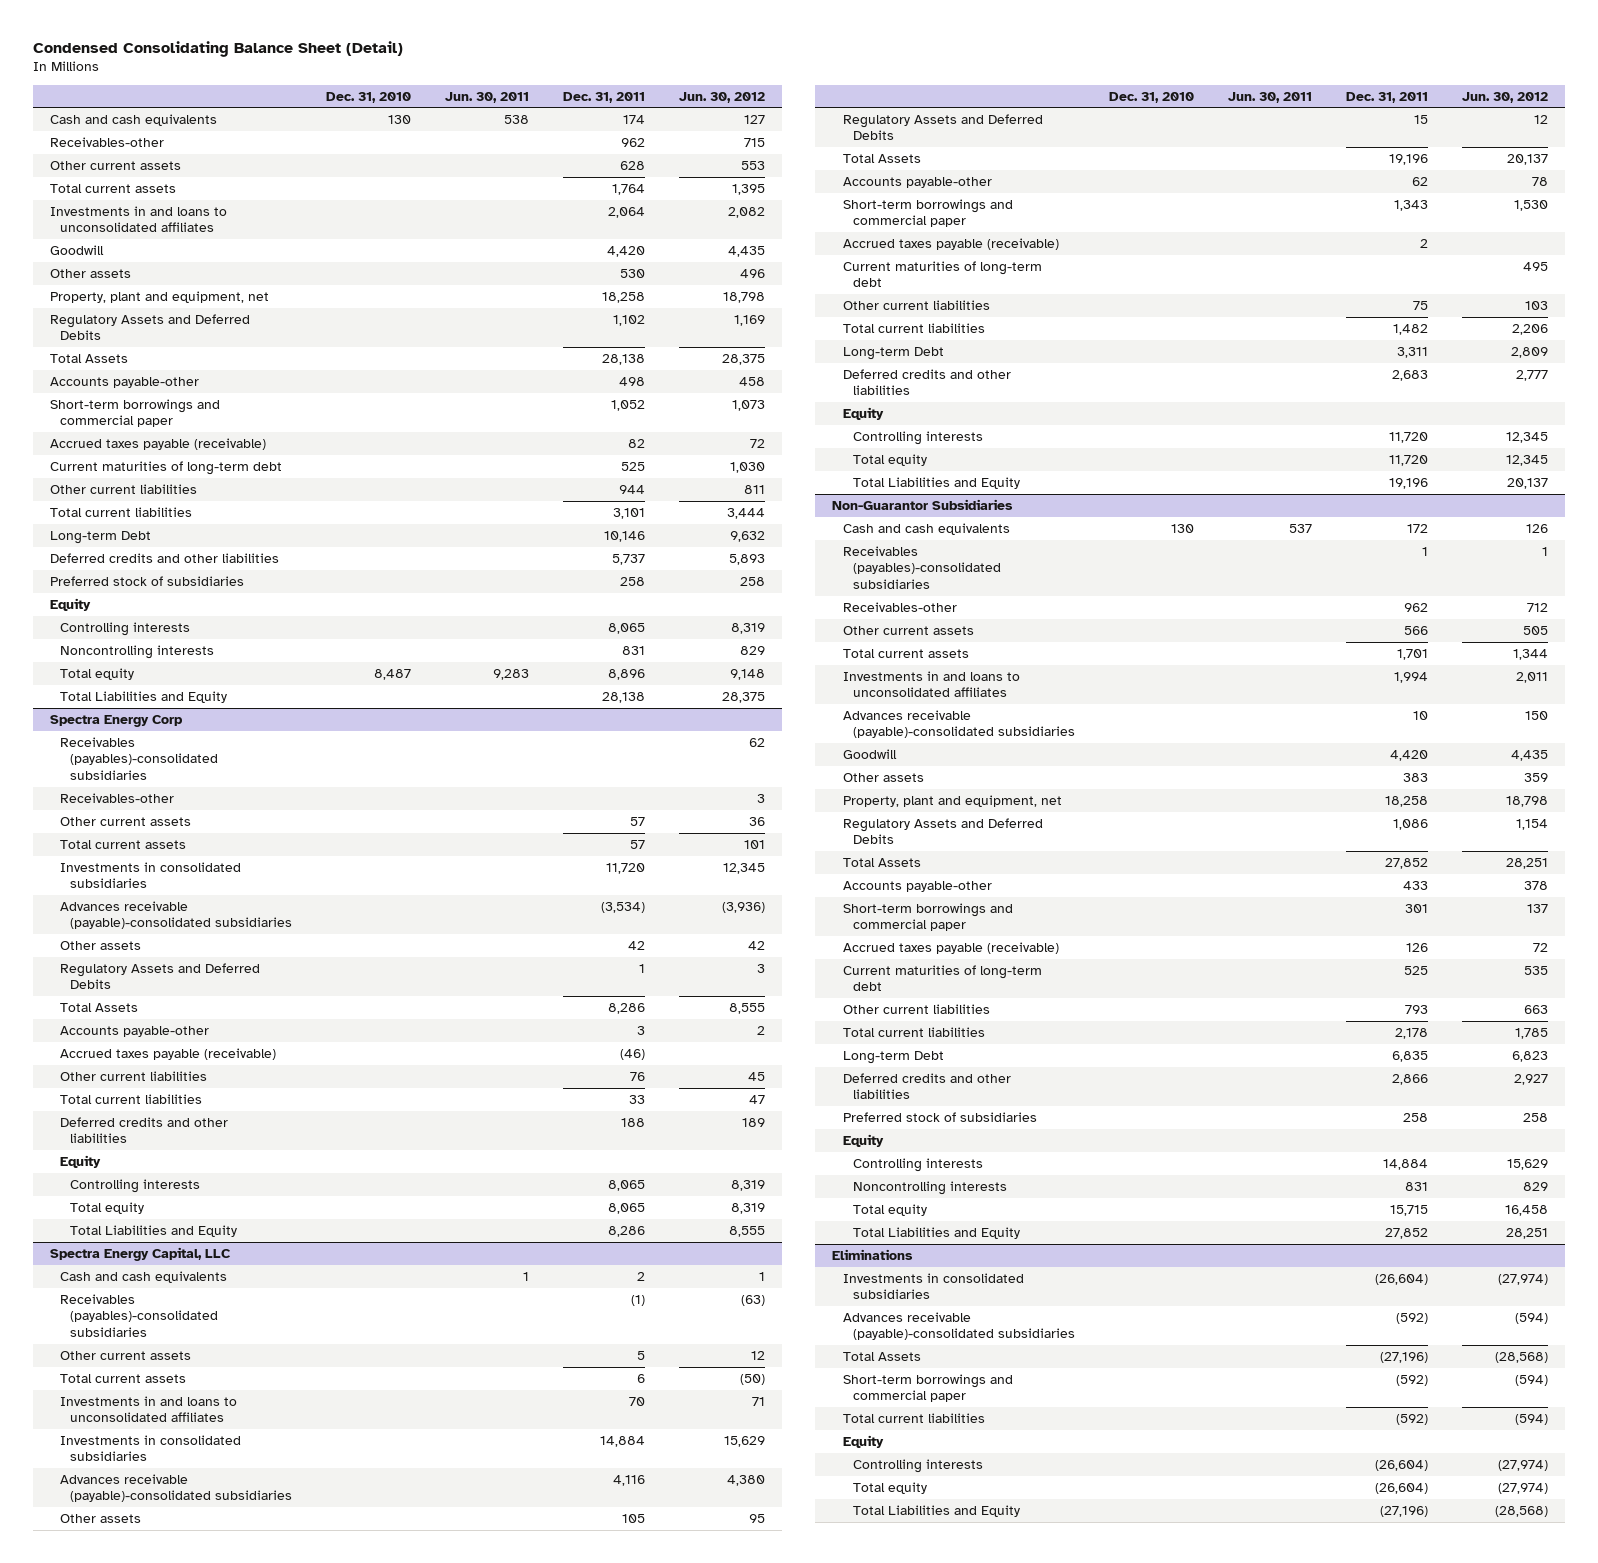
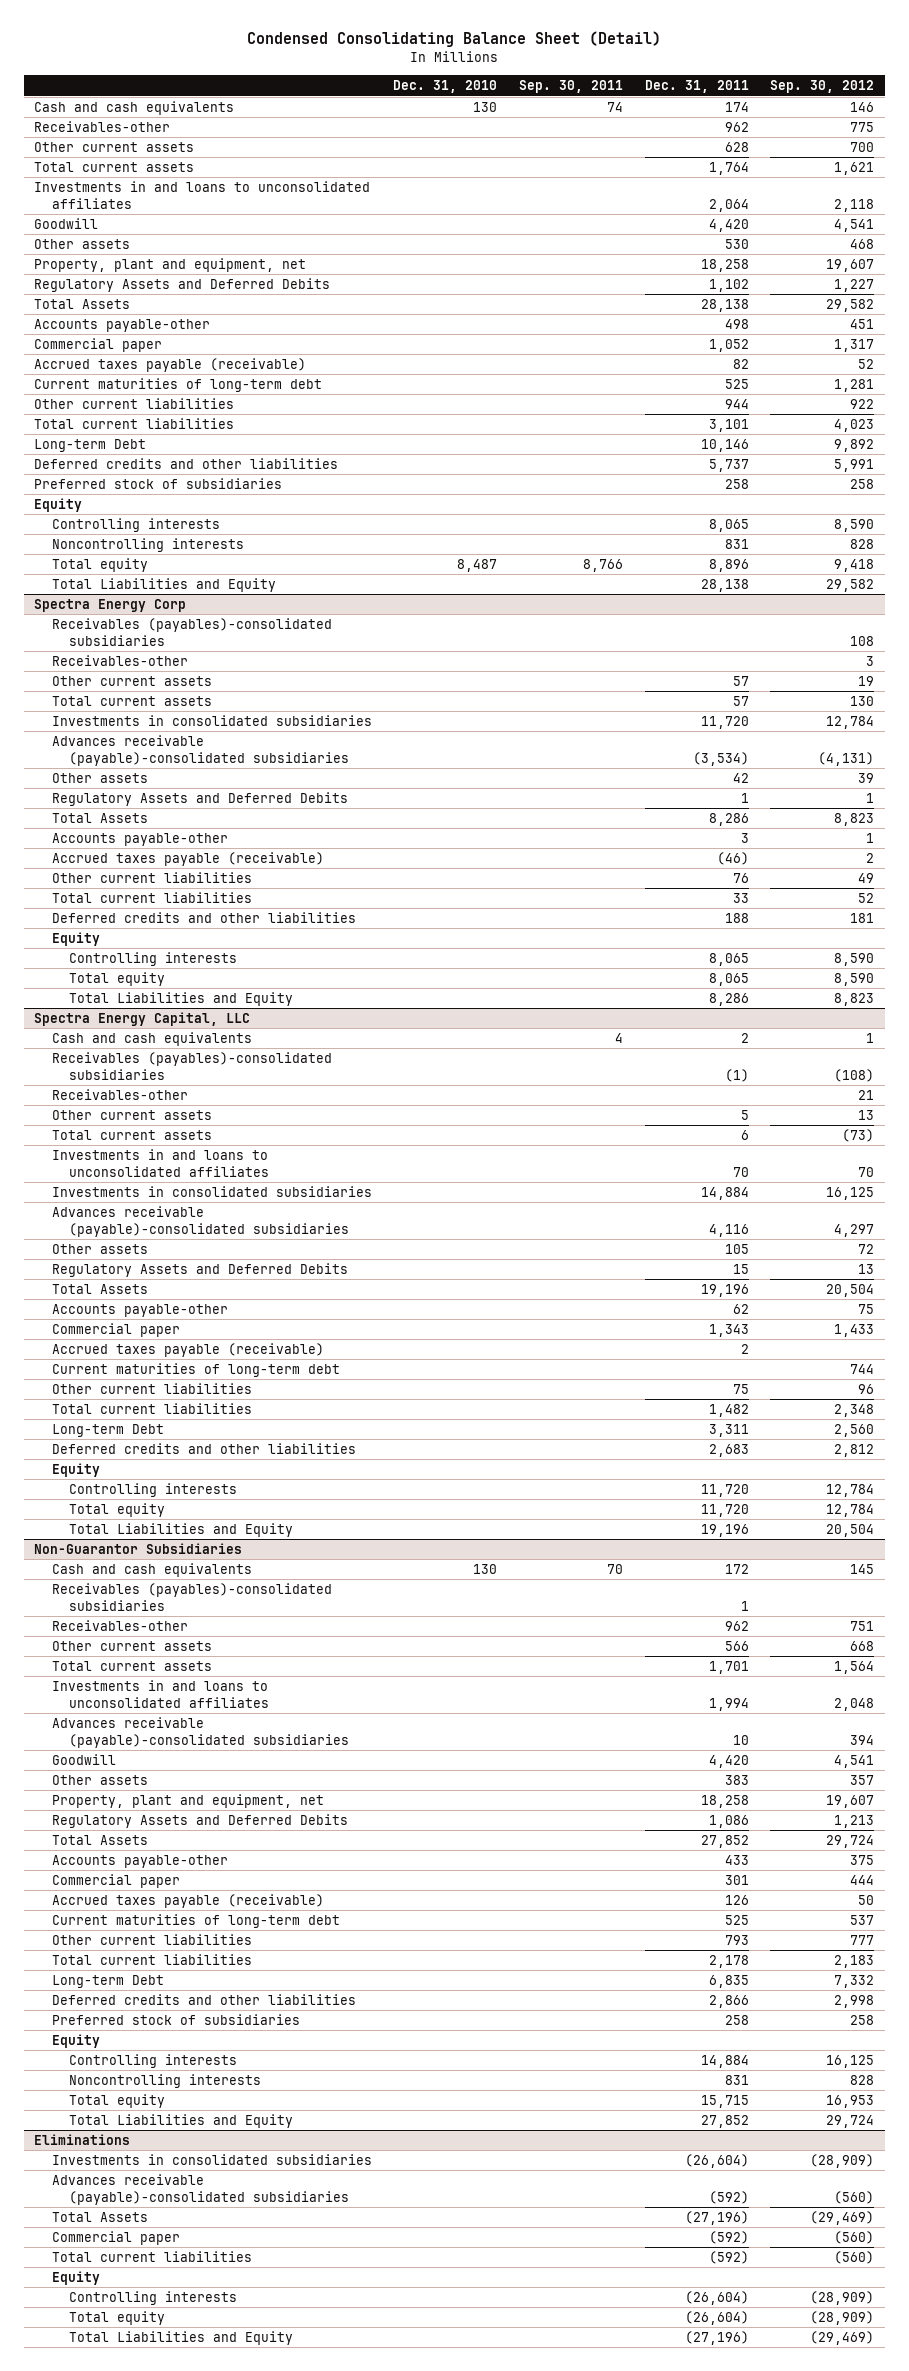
- | Dec. 31, 2010 | Jun. 30, 2011 | Dec. 31, 2011 | Jun. 30, 2012
+ | Dec. 31, 2010 | Sep. 30, 2011 | Dec. 31, 2011 | Sep. 30, 2012
- Short-term borrowings and commercial paper | | | 1,052 | 1,073
+ Commercial paper | | | 1,052 | 1,317
@ Spectra Energy Capital, LLC
+ Receivables-other | | | | 21
- Short-term borrowings and commercial paper | | | 1,343 | 1,530
+ Commercial paper | | | 1,343 | 1,433
@ Non-Guarantor Subsidiaries
- Short-term borrowings and commercial paper | | | 301 | 137
+ Commercial paper | | | 301 | 444
@ Eliminations
- Short-term borrowings and commercial paper | | | (592) | (594)
+ Commercial paper | | | (592) | (560)

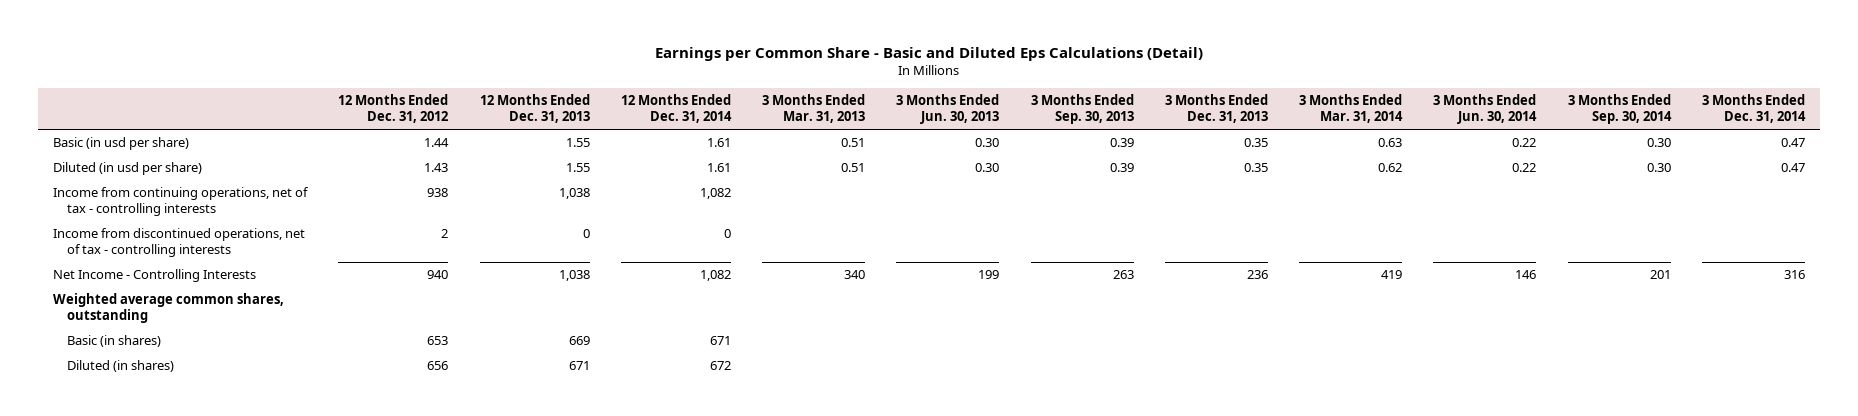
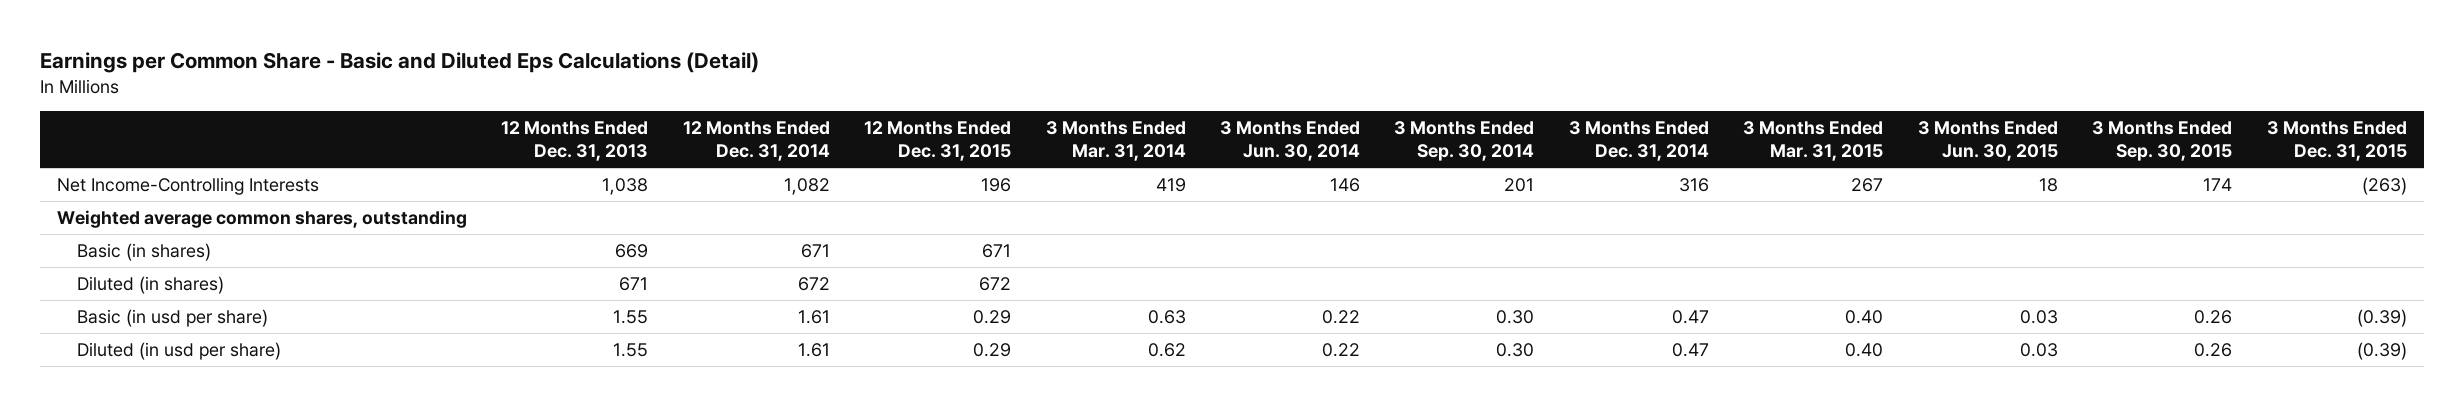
- | 12 Months Ended Dec. 31, 2012 | 12 Months Ended Dec. 31, 2013 | 12 Months Ended Dec. 31, 2014 | 3 Months Ended Mar. 31, 2013 | 3 Months Ended Jun. 30, 2013 | 3 Months Ended Sep. 30, 2013 | 3 Months Ended Dec. 31, 2013 | 3 Months Ended Mar. 31, 2014 | 3 Months Ended Jun. 30, 2014 | 3 Months Ended Sep. 30, 2014 | 3 Months Ended Dec. 31, 2014
+ | 12 Months Ended Dec. 31, 2013 | 12 Months Ended Dec. 31, 2014 | 12 Months Ended Dec. 31, 2015 | 3 Months Ended Mar. 31, 2014 | 3 Months Ended Jun. 30, 2014 | 3 Months Ended Sep. 30, 2014 | 3 Months Ended Dec. 31, 2014 | 3 Months Ended Mar. 31, 2015 | 3 Months Ended Jun. 30, 2015 | 3 Months Ended Sep. 30, 2015 | 3 Months Ended Dec. 31, 2015
- Income from continuing operations, net of tax - controlling interests | 938 | 1,038 | 1,082 | | | | | | | |
- Income from discontinued operations, net of tax - controlling interests | 2 | 0 | 0 | | | | | | | |
- Net Income - Controlling Interests | 940 | 1,038 | 1,082 | 340 | 199 | 263 | 236 | 419 | 146 | 201 | 316
+ Net Income-Controlling Interests | 1,038 | 1,082 | 196 | 419 | 146 | 201 | 316 | 267 | 18 | 174 | (263)
moved down: Basic (in usd per share) | 1.55 | 1.61 | 0.29 | 0.63 | 0.22 | 0.30 | 0.47 | 0.40 | 0.03 | 0.26 | (0.39)
moved down: Diluted (in usd per share) | 1.55 | 1.61 | 0.29 | 0.62 | 0.22 | 0.30 | 0.47 | 0.40 | 0.03 | 0.26 | (0.39)

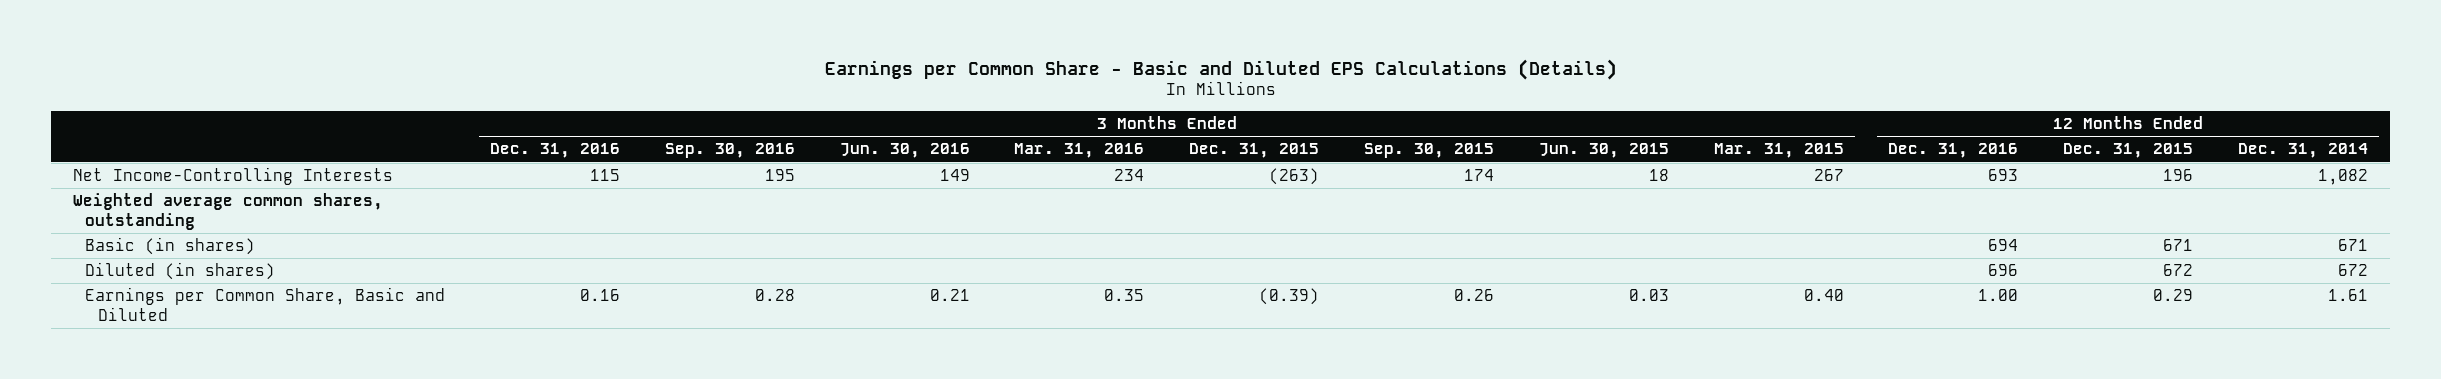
- Earnings per Common Share - Basic and Diluted Eps Calculations (Detail)
+ Earnings per Common Share - Basic and Diluted EPS Calculations (Details)
- | 12 Months Ended Dec. 31, 2013 | 12 Months Ended Dec. 31, 2014 | 12 Months Ended Dec. 31, 2015 | 3 Months Ended Mar. 31, 2014 | 3 Months Ended Jun. 30, 2014 | 3 Months Ended Sep. 30, 2014 | 3 Months Ended Dec. 31, 2014 | 3 Months Ended Mar. 31, 2015 | 3 Months Ended Jun. 30, 2015 | 3 Months Ended Sep. 30, 2015 | 3 Months Ended Dec. 31, 2015
+ | 3 Months Ended Dec. 31, 2016 | 3 Months Ended Sep. 30, 2016 | 3 Months Ended Jun. 30, 2016 | 3 Months Ended Mar. 31, 2016 | 3 Months Ended Dec. 31, 2015 | 3 Months Ended Sep. 30, 2015 | 3 Months Ended Jun. 30, 2015 | 3 Months Ended Mar. 31, 2015 | 12 Months Ended Dec. 31, 2016 | 12 Months Ended Dec. 31, 2015 | 12 Months Ended Dec. 31, 2014
- Basic (in usd per share) | 1.55 | 1.61 | 0.29 | 0.63 | 0.22 | 0.30 | 0.47 | 0.40 | 0.03 | 0.26 | (0.39)
- Diluted (in usd per share) | 1.55 | 1.61 | 0.29 | 0.62 | 0.22 | 0.30 | 0.47 | 0.40 | 0.03 | 0.26 | (0.39)
+ Earnings per Common Share, Basic and Diluted | 0.16 | 0.28 | 0.21 | 0.35 | (0.39) | 0.26 | 0.03 | 0.40 | 1.00 | 0.29 | 1.61

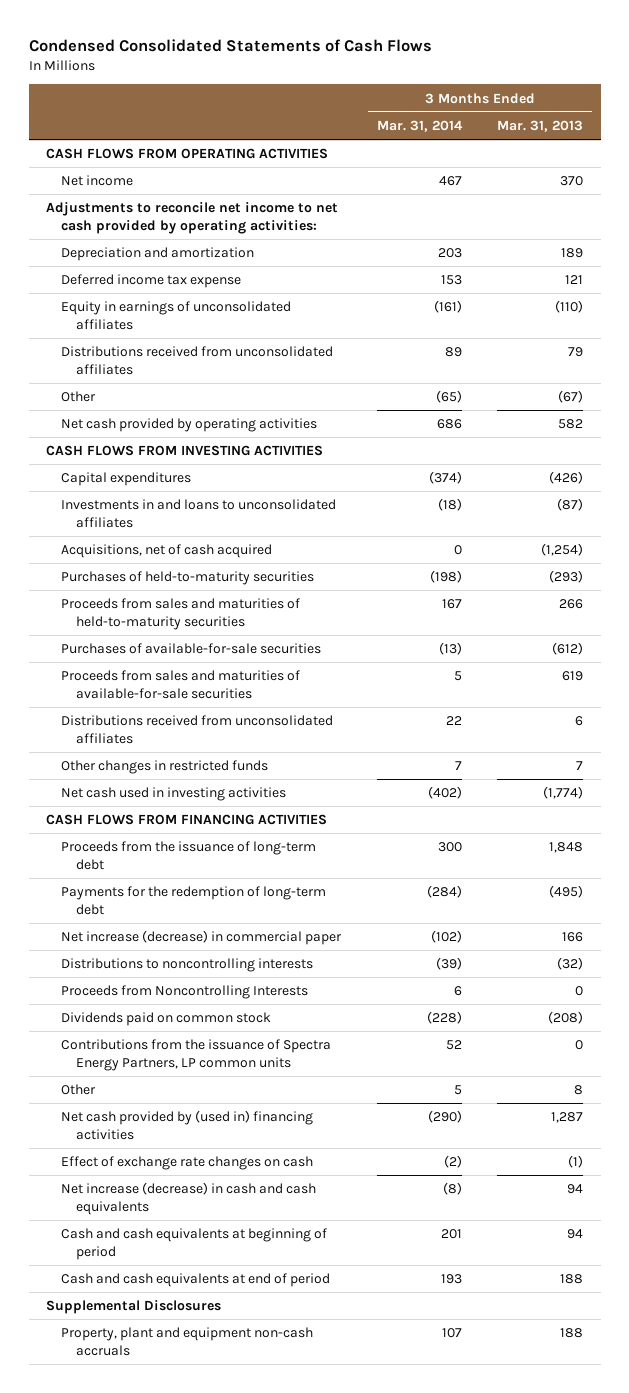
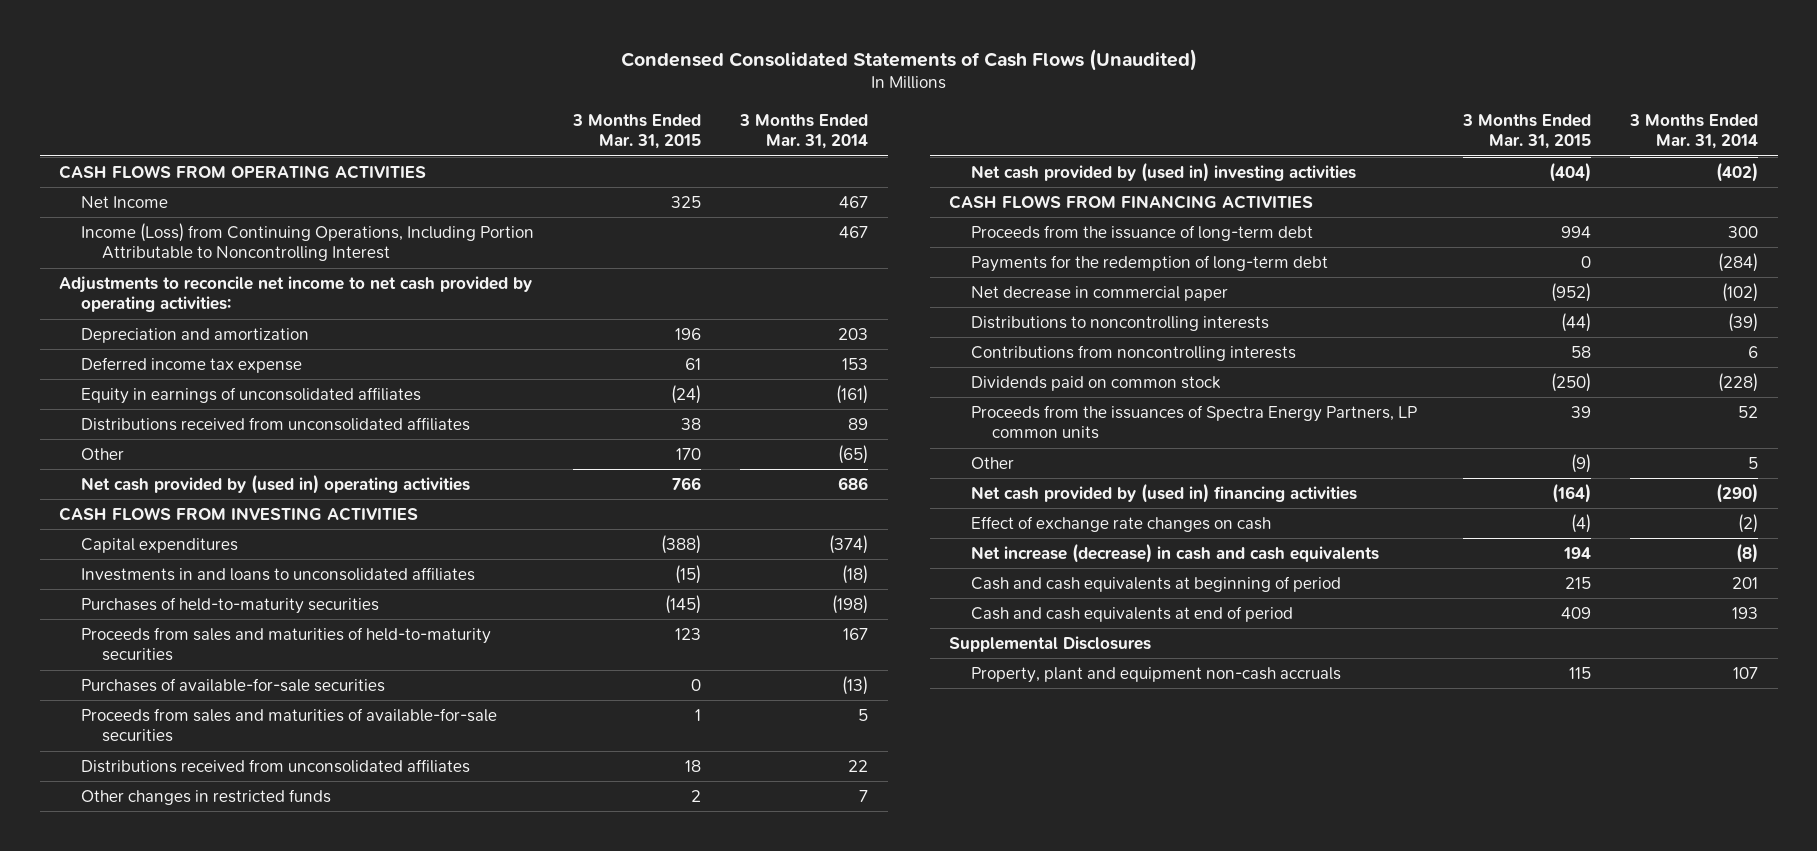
- Condensed Consolidated Statements of Cash Flows
+ Condensed Consolidated Statements of Cash Flows (Unaudited)
- | 3 Months Ended Mar. 31, 2014 | 3 Months Ended Mar. 31, 2013
+ | 3 Months Ended Mar. 31, 2015 | 3 Months Ended Mar. 31, 2014
- Net income | 467 | 370
+ Net Income | 325 | 467
+ Income (Loss) from Continuing Operations, Including Portion Attributable to Noncontrolling Interest | | 467
- Net cash provided by operating activities | 686 | 582
+ Net cash provided by (used in) operating activities | 766 | 686
- Acquisitions, net of cash acquired | 0 | (1,254)
- Net cash used in investing activities | (402) | (1,774)
+ Net cash provided by (used in) investing activities | (404) | (402)
- Net increase (decrease) in commercial paper | (102) | 166
+ Net decrease in commercial paper | (952) | (102)
- Proceeds from Noncontrolling Interests | 6 | 0
+ Contributions from noncontrolling interests | 58 | 6
- Contributions from the issuance of Spectra Energy Partners, LP common units | 52 | 0
+ Proceeds from the issuances of Spectra Energy Partners, LP common units | 39 | 52

